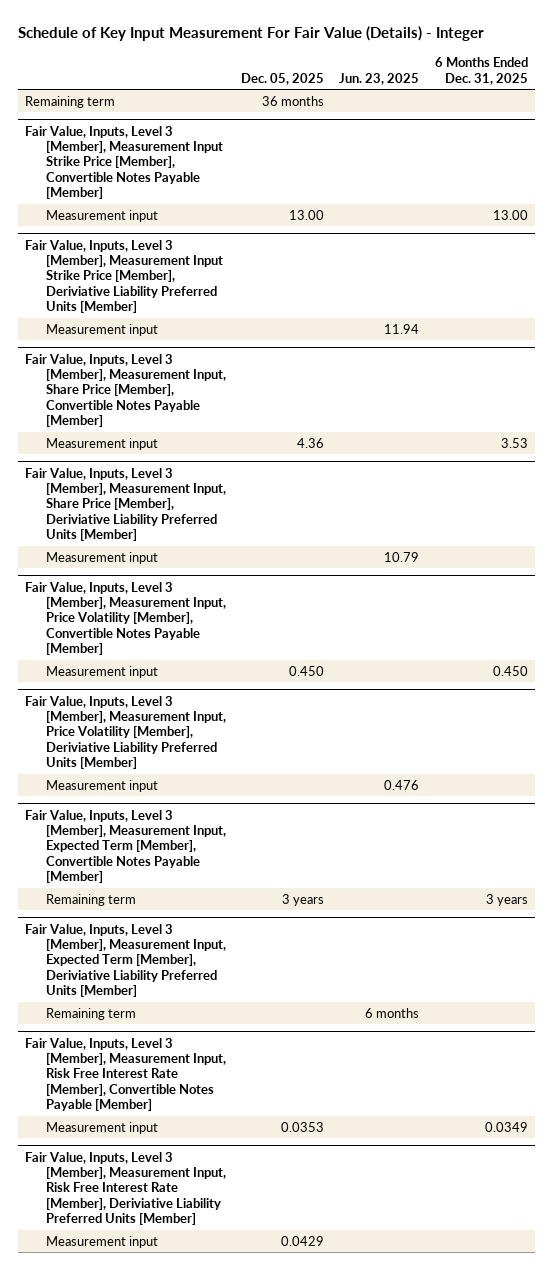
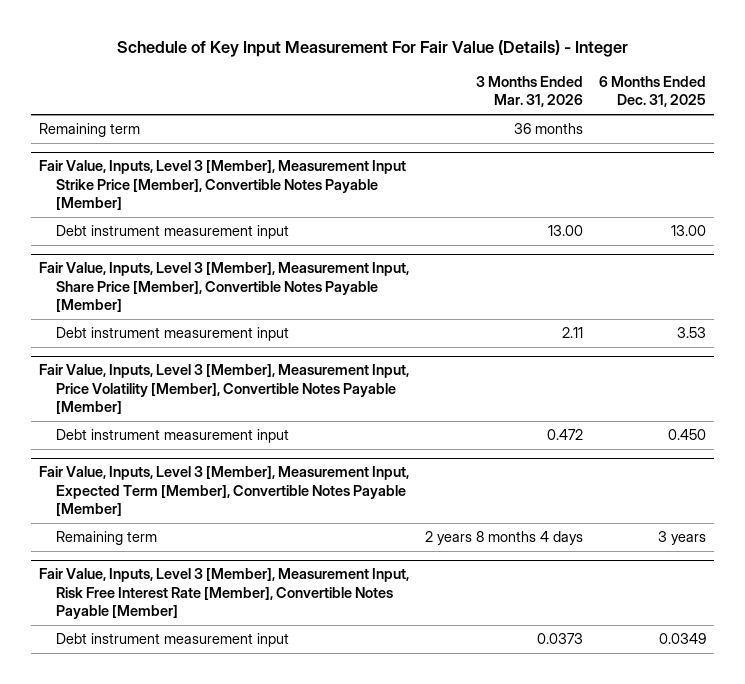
- | Dec. 05, 2025 | Jun. 23, 2025 | 6 Months Ended Dec. 31, 2025
+ | 3 Months Ended Mar. 31, 2026 | 6 Months Ended Dec. 31, 2025
@ Fair Value, Inputs, Level 3 [Member], Measurement Input Strike Price [Member], Convertible Notes Payable [Member]
- Measurement input | 13.00 | | 13.00
- Fair Value, Inputs, Level 3 [Member], Measurement Input Strike Price [Member], Deriviative Liability Preferred Units [Member]
- Measurement input | | 11.94 |
@ Fair Value, Inputs, Level 3 [Member], Measurement Input Strike Price [Member], Convertible Notes Payable [Member]
+ Debt instrument measurement input | 13.00 | 13.00
@ Fair Value, Inputs, Level 3 [Member], Measurement Input, Share Price [Member], Convertible Notes Payable [Member]
- Measurement input | 4.36 | | 3.53
- Fair Value, Inputs, Level 3 [Member], Measurement Input, Share Price [Member], Deriviative Liability Preferred Units [Member]
- Measurement input | | 10.79 |
@ Fair Value, Inputs, Level 3 [Member], Measurement Input, Share Price [Member], Convertible Notes Payable [Member]
+ Debt instrument measurement input | 2.11 | 3.53
@ Fair Value, Inputs, Level 3 [Member], Measurement Input, Price Volatility [Member], Convertible Notes Payable [Member]
- Measurement input | 0.450 | | 0.450
- Fair Value, Inputs, Level 3 [Member], Measurement Input, Price Volatility [Member], Deriviative Liability Preferred Units [Member]
- Measurement input | | 0.476 |
@ Fair Value, Inputs, Level 3 [Member], Measurement Input, Price Volatility [Member], Convertible Notes Payable [Member]
+ Debt instrument measurement input | 0.472 | 0.450
- Fair Value, Inputs, Level 3 [Member], Measurement Input, Expected Term [Member], Deriviative Liability Preferred Units [Member]
- Remaining term | | 6 months |
@ Fair Value, Inputs, Level 3 [Member], Measurement Input, Risk Free Interest Rate [Member], Convertible Notes Payable [Member]
- Measurement input | 0.0353 | | 0.0349
- Fair Value, Inputs, Level 3 [Member], Measurement Input, Risk Free Interest Rate [Member], Deriviative Liability Preferred Units [Member]
- Measurement input | 0.0429 | |
@ Fair Value, Inputs, Level 3 [Member], Measurement Input, Risk Free Interest Rate [Member], Convertible Notes Payable [Member]
+ Debt instrument measurement input | 0.0373 | 0.0349

